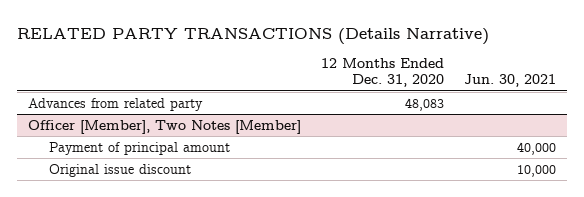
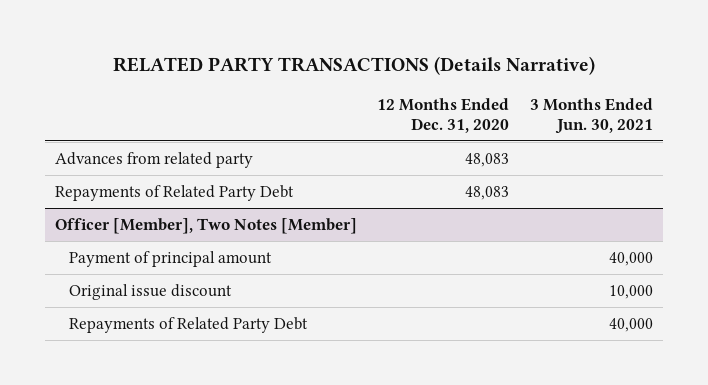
- | 12 Months Ended Dec. 31, 2020 | Jun. 30, 2021
+ | 12 Months Ended Dec. 31, 2020 | 3 Months Ended Jun. 30, 2021
+ Repayments of Related Party Debt | 48,083 |
@ Officer [Member], Two Notes [Member]
+ Repayments of Related Party Debt | | 40,000

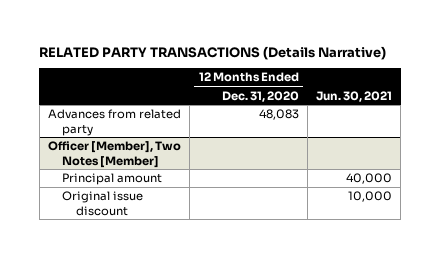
- | 12 Months Ended Dec. 31, 2020 | 3 Months Ended Jun. 30, 2021
+ | 12 Months Ended Dec. 31, 2020 | Jun. 30, 2021
- Repayments of Related Party Debt | 48,083 |
@ Officer [Member], Two Notes [Member]
- Payment of principal amount | | 40,000
+ Principal amount | | 40,000
- Repayments of Related Party Debt | | 40,000

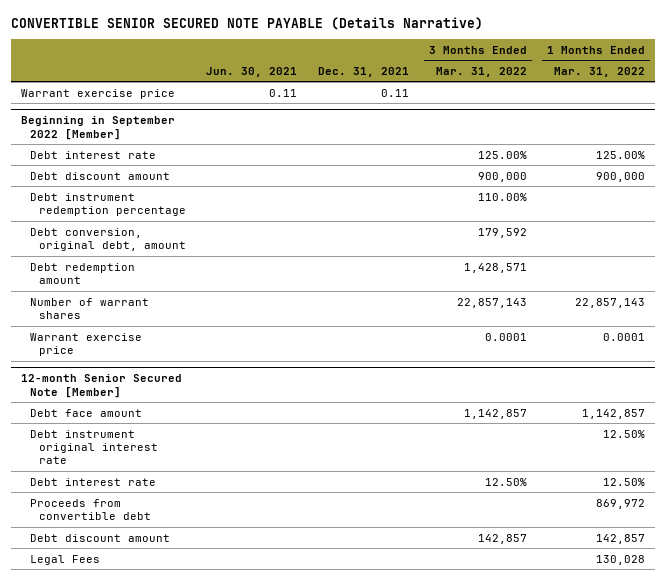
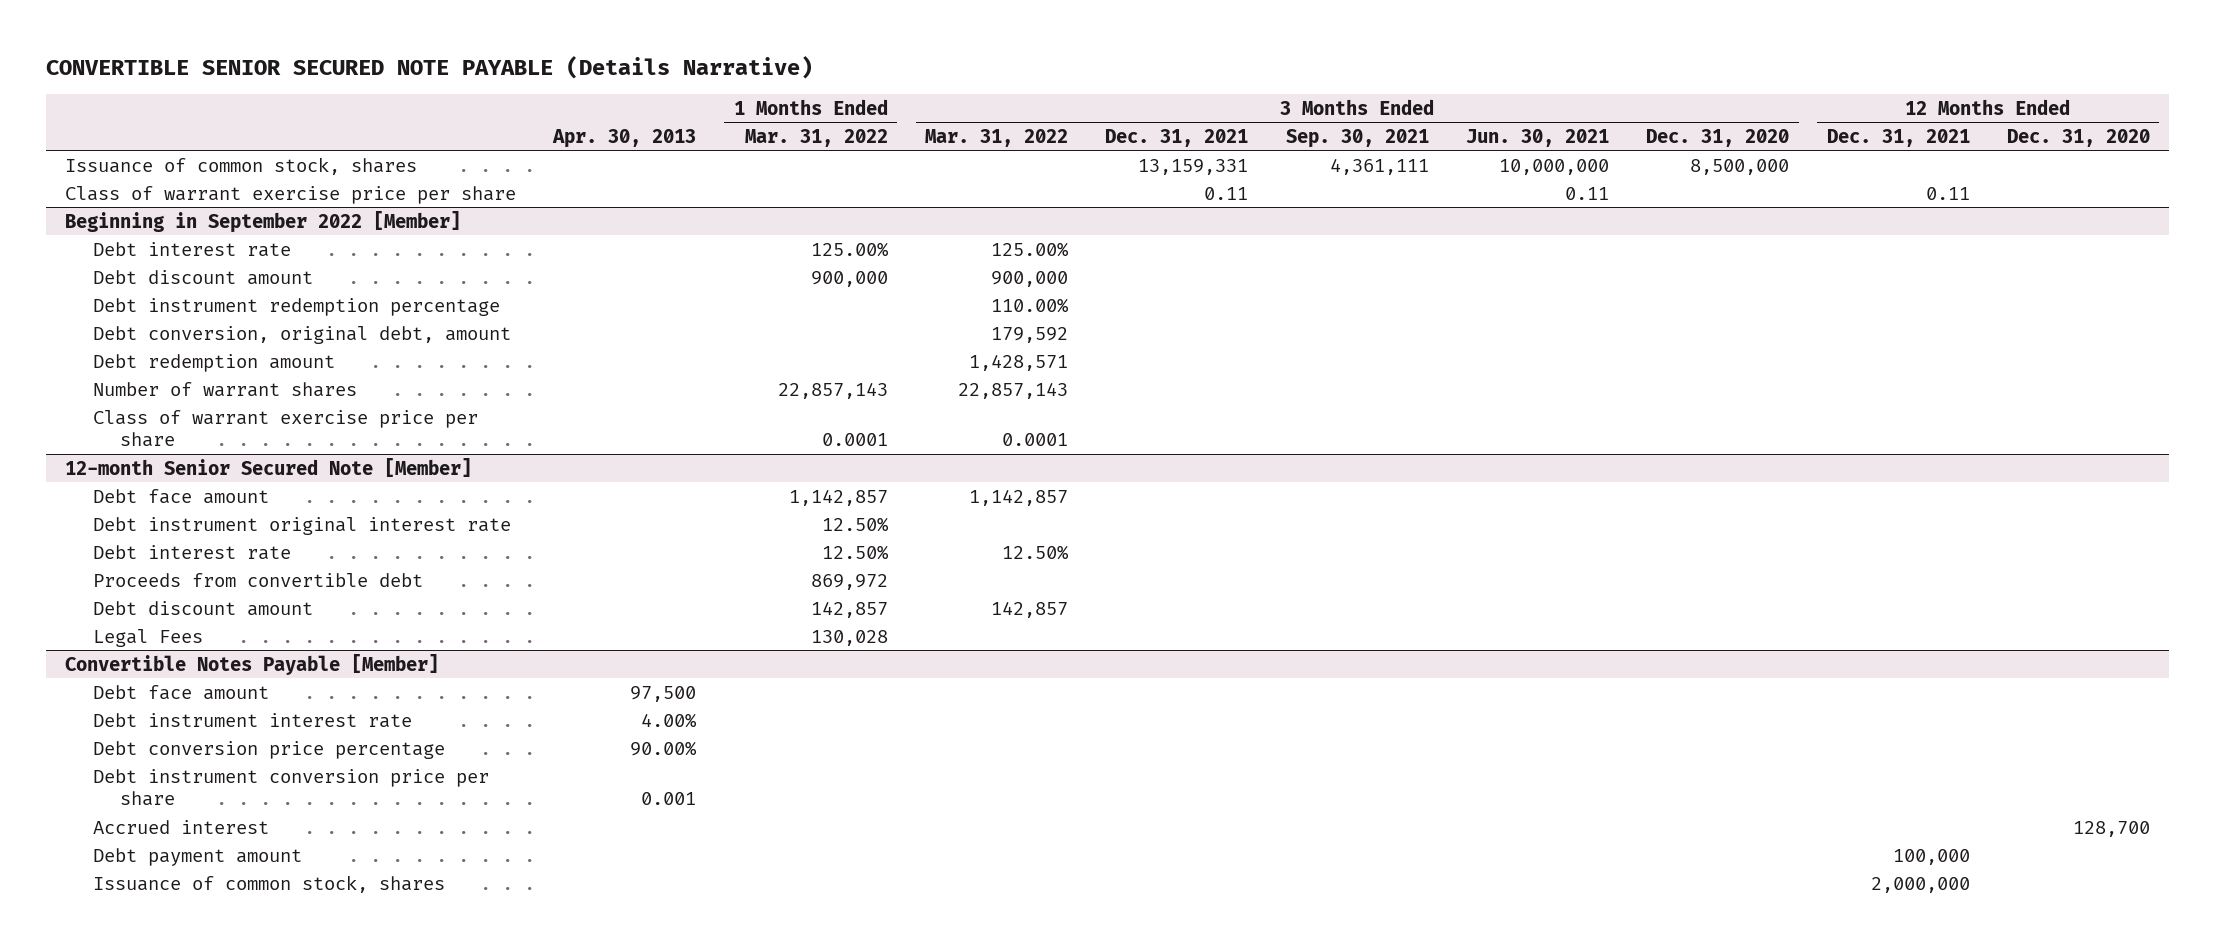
- | Jun. 30, 2021 | Dec. 31, 2021 | 3 Months Ended Mar. 31, 2022 | 1 Months Ended Mar. 31, 2022
+ | Apr. 30, 2013 | 1 Months Ended Mar. 31, 2022 | 3 Months Ended Mar. 31, 2022 | 3 Months Ended Dec. 31, 2021 | 3 Months Ended Sep. 30, 2021 | 3 Months Ended Jun. 30, 2021 | 3 Months Ended Dec. 31, 2020 | 12 Months Ended Dec. 31, 2021 | 12 Months Ended Dec. 31, 2020
- Warrant exercise price | 0.11 | 0.11 | |
+ Issuance of common stock, shares | | | | 13,159,331 | 4,361,111 | 10,000,000 | 8,500,000 | |
+ Class of warrant exercise price per share | | | | 0.11 | | 0.11 | | 0.11 |
@ Beginning in September 2022 [Member]
- Warrant exercise price | | | 0.0001 | 0.0001
+ Class of warrant exercise price per share | | 0.0001 | 0.0001 | | | | | |
+ Convertible Notes Payable [Member]
+ Debt face amount | 97,500 | | | | | | | |
+ Debt instrument interest rate | 4.00% | | | | | | | |
+ Debt conversion price percentage | 90.00% | | | | | | | |
+ Debt instrument conversion price per share | 0.001 | | | | | | | |
+ Accrued interest | | | | | | | | | 128,700
+ Debt payment amount | | | | | | | | 100,000 |
+ Issuance of common stock, shares | | | | | | | | 2,000,000 |

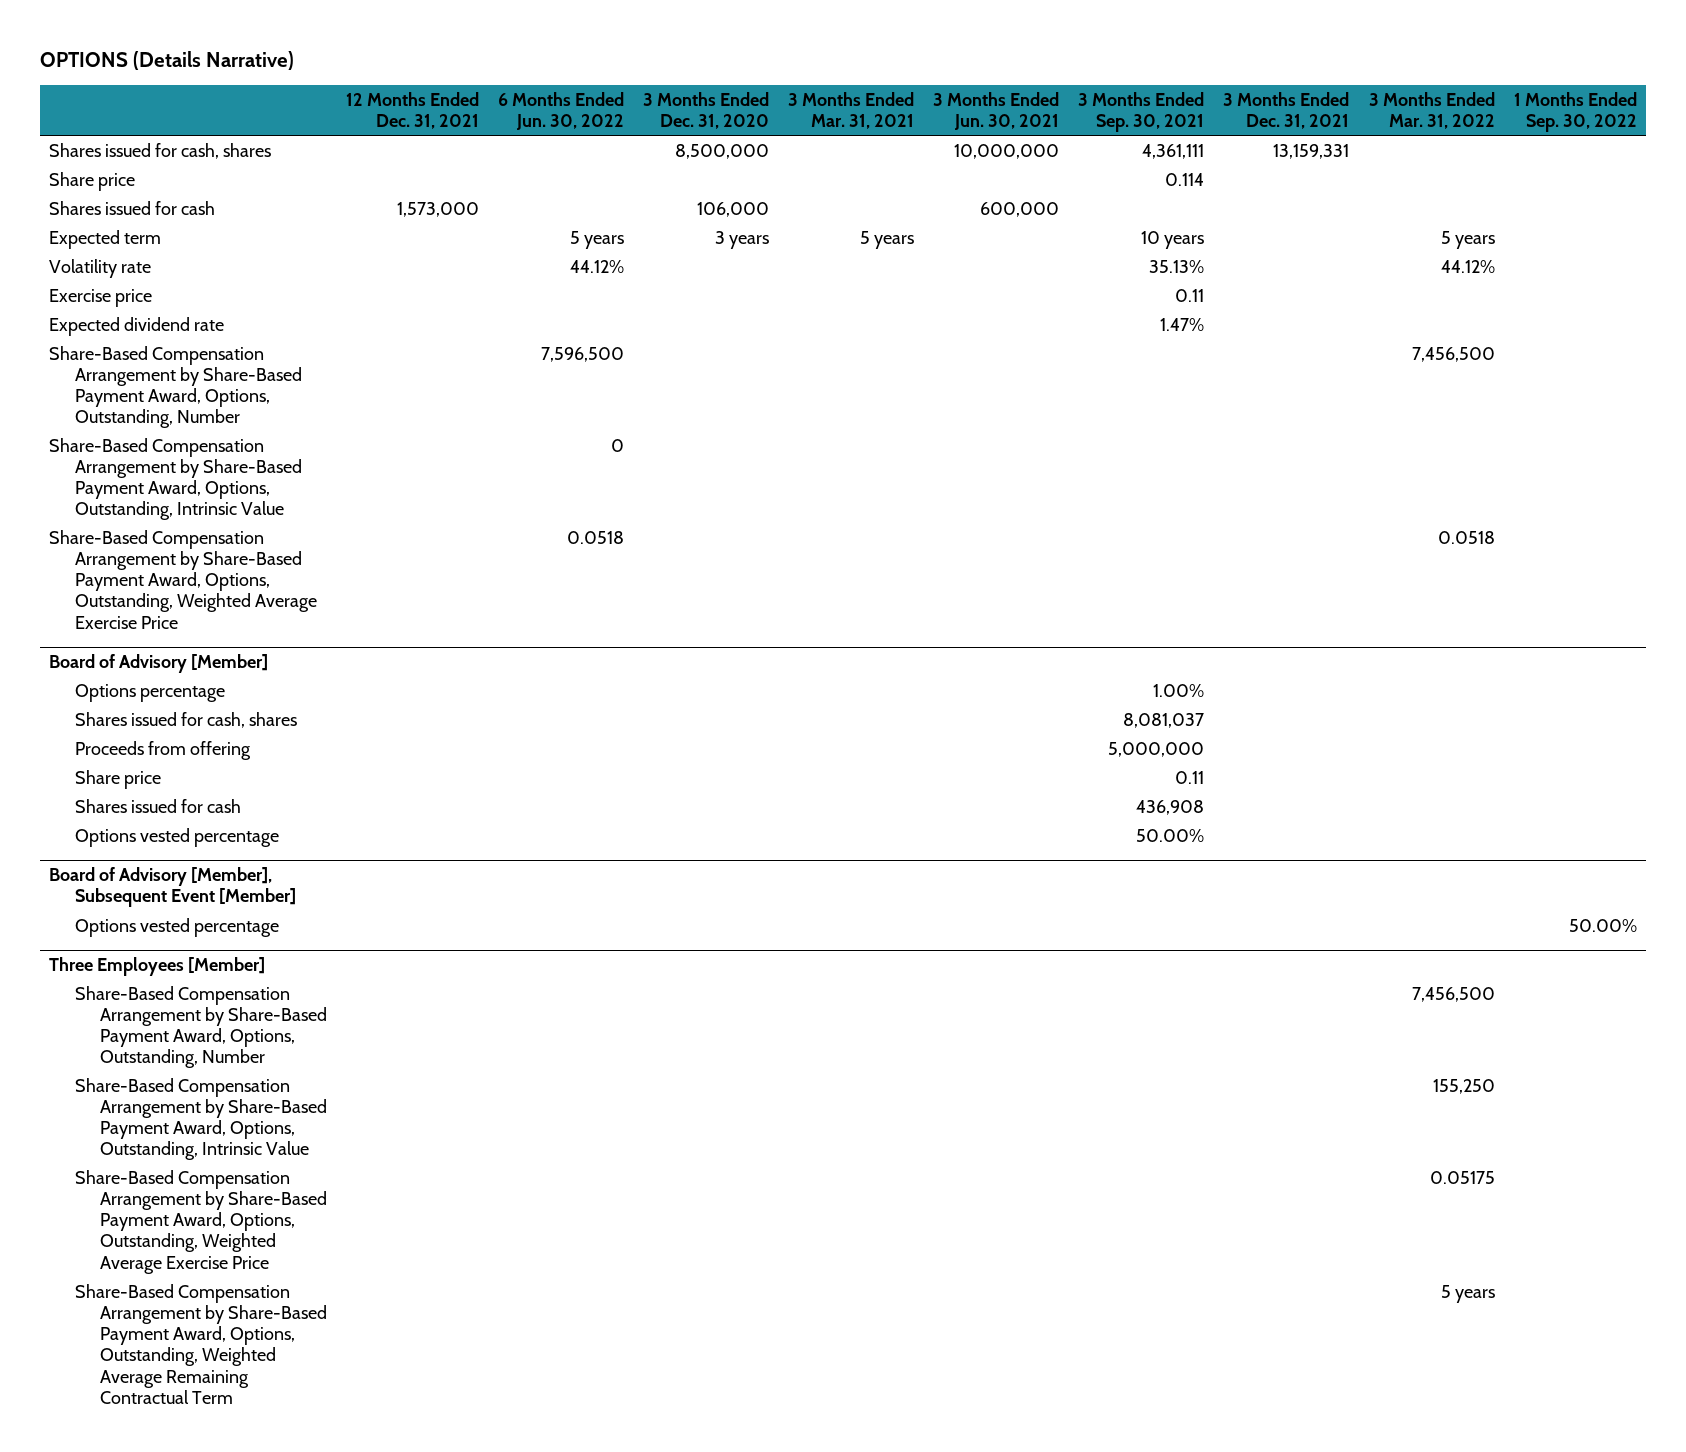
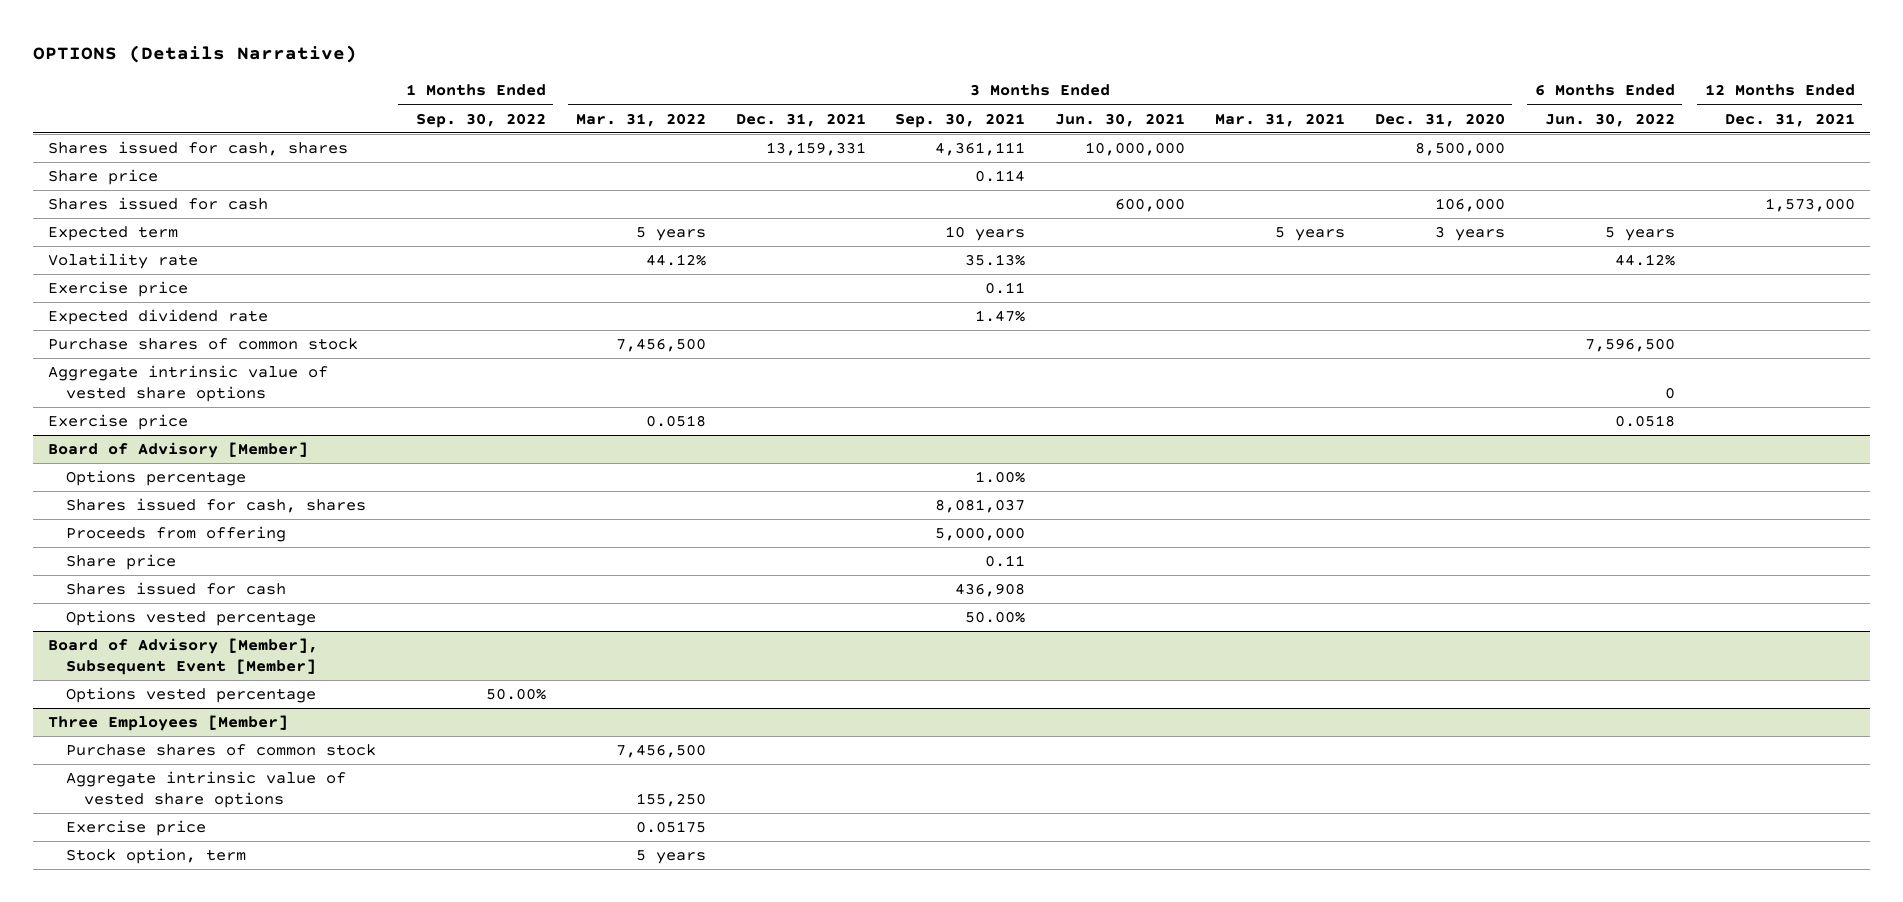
- | 12 Months Ended Dec. 31, 2021 | 6 Months Ended Jun. 30, 2022 | 3 Months Ended Dec. 31, 2020 | 3 Months Ended Mar. 31, 2021 | 3 Months Ended Jun. 30, 2021 | 3 Months Ended Sep. 30, 2021 | 3 Months Ended Dec. 31, 2021 | 3 Months Ended Mar. 31, 2022 | 1 Months Ended Sep. 30, 2022
+ | 1 Months Ended Sep. 30, 2022 | 3 Months Ended Mar. 31, 2022 | 3 Months Ended Dec. 31, 2021 | 3 Months Ended Sep. 30, 2021 | 3 Months Ended Jun. 30, 2021 | 3 Months Ended Mar. 31, 2021 | 3 Months Ended Dec. 31, 2020 | 6 Months Ended Jun. 30, 2022 | 12 Months Ended Dec. 31, 2021
- Share-Based Compensation Arrangement by Share-Based Payment Award, Options, Outstanding, Number | | 7,596,500 | | | | | | 7,456,500 |
- Share-Based Compensation Arrangement by Share-Based Payment Award, Options, Outstanding, Intrinsic Value | | 0 | | | | | | |
- Share-Based Compensation Arrangement by Share-Based Payment Award, Options, Outstanding, Weighted Average Exercise Price | | 0.0518 | | | | | | 0.0518 |
+ Purchase shares of common stock | | 7,456,500 | | | | | | 7,596,500 |
+ Aggregate intrinsic value of vested share options | | | | | | | | 0 |
+ Exercise price | | 0.0518 | | | | | | 0.0518 |
@ Three Employees [Member]
- Share-Based Compensation Arrangement by Share-Based Payment Award, Options, Outstanding, Number | | | | | | | | 7,456,500 |
- Share-Based Compensation Arrangement by Share-Based Payment Award, Options, Outstanding, Intrinsic Value | | | | | | | | 155,250 |
- Share-Based Compensation Arrangement by Share-Based Payment Award, Options, Outstanding, Weighted Average Exercise Price | | | | | | | | 0.05175 |
- Share-Based Compensation Arrangement by Share-Based Payment Award, Options, Outstanding, Weighted Average Remaining Contractual Term | | | | | | | | 5 years |
+ Purchase shares of common stock | | 7,456,500 | | | | | | |
+ Aggregate intrinsic value of vested share options | | 155,250 | | | | | | |
+ Exercise price | | 0.05175 | | | | | | |
+ Stock option, term | | 5 years | | | | | | |

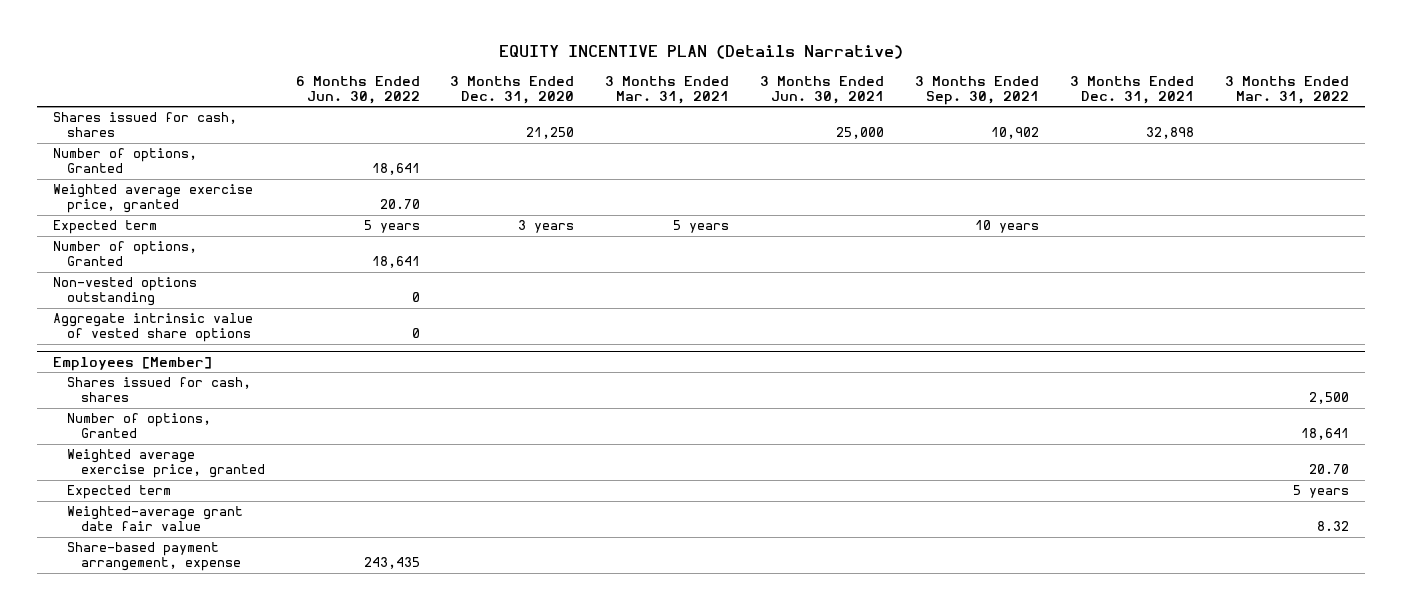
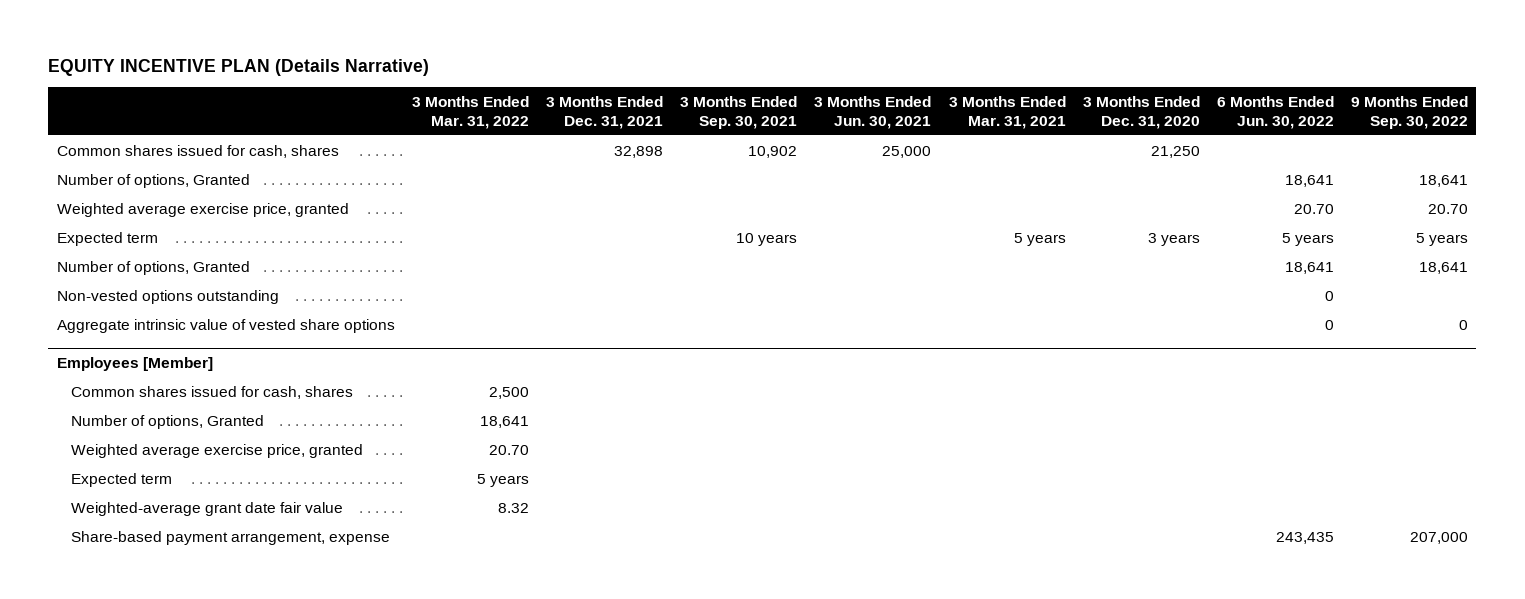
- | 6 Months Ended Jun. 30, 2022 | 3 Months Ended Dec. 31, 2020 | 3 Months Ended Mar. 31, 2021 | 3 Months Ended Jun. 30, 2021 | 3 Months Ended Sep. 30, 2021 | 3 Months Ended Dec. 31, 2021 | 3 Months Ended Mar. 31, 2022
+ | 3 Months Ended Mar. 31, 2022 | 3 Months Ended Dec. 31, 2021 | 3 Months Ended Sep. 30, 2021 | 3 Months Ended Jun. 30, 2021 | 3 Months Ended Mar. 31, 2021 | 3 Months Ended Dec. 31, 2020 | 6 Months Ended Jun. 30, 2022 | 9 Months Ended Sep. 30, 2022
- Shares issued for cash, shares | | 21,250 | | 25,000 | 10,902 | 32,898 |
+ Common shares issued for cash, shares | | 32,898 | 10,902 | 25,000 | | 21,250 | |
@ Employees [Member]
- Shares issued for cash, shares | | | | | | | 2,500
+ Common shares issued for cash, shares | 2,500 | | | | | | |

